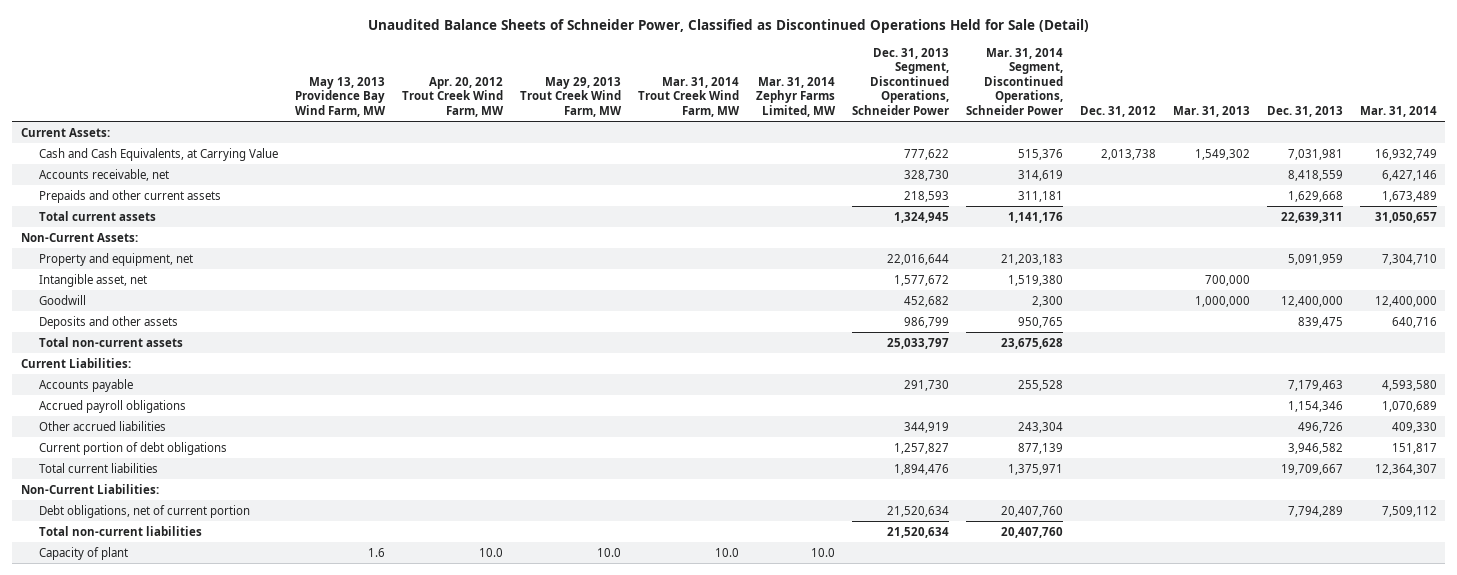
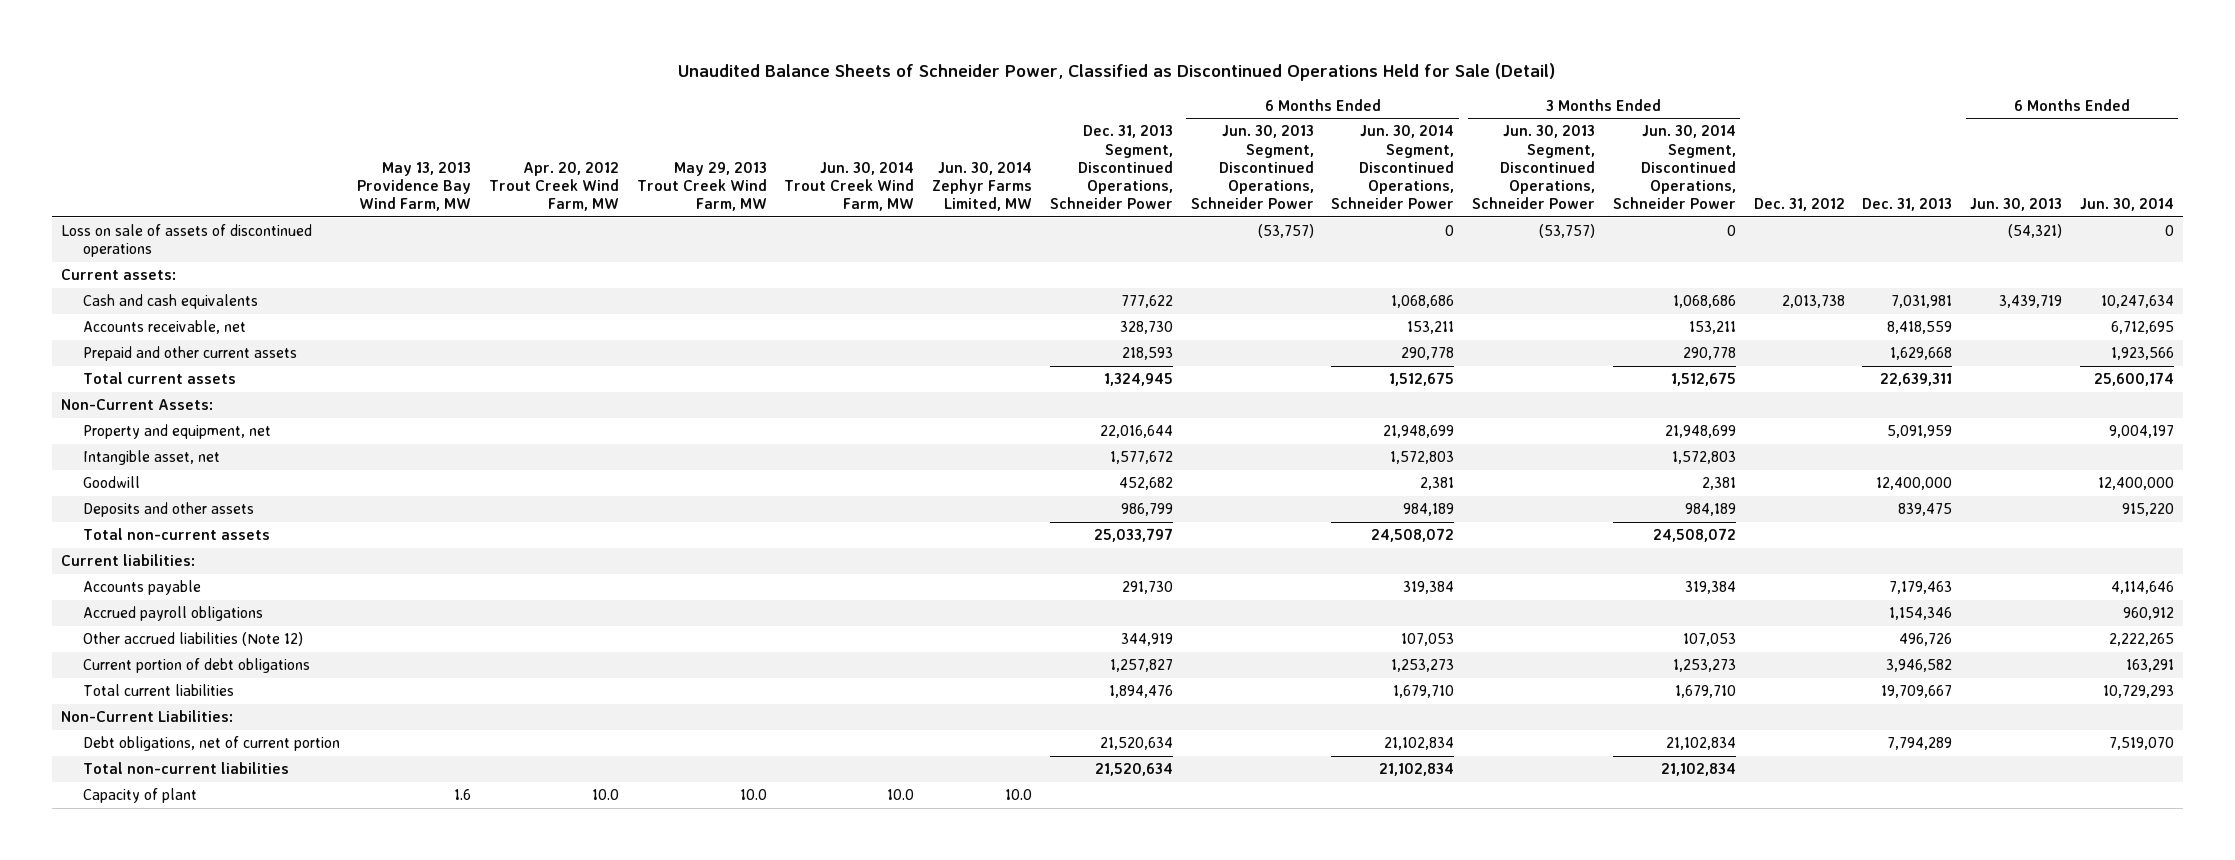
- | May 13, 2013 Providence Bay Wind Farm, MW | Apr. 20, 2012 Trout Creek Wind Farm, MW | May 29, 2013 Trout Creek Wind Farm, MW | Mar. 31, 2014 Trout Creek Wind Farm, MW | Mar. 31, 2014 Zephyr Farms Limited, MW | Dec. 31, 2013 Segment, Discontinued Operations, Schneider Power | Mar. 31, 2014 Segment, Discontinued Operations, Schneider Power | Dec. 31, 2012 | Mar. 31, 2013 | Dec. 31, 2013 | Mar. 31, 2014
+ | May 13, 2013 Providence Bay Wind Farm, MW | Apr. 20, 2012 Trout Creek Wind Farm, MW | May 29, 2013 Trout Creek Wind Farm, MW | Jun. 30, 2014 Trout Creek Wind Farm, MW | Jun. 30, 2014 Zephyr Farms Limited, MW | Dec. 31, 2013 Segment, Discontinued Operations, Schneider Power | 6 Months Ended Jun. 30, 2013 Segment, Discontinued Operations, Schneider Power | 6 Months Ended Jun. 30, 2014 Segment, Discontinued Operations, Schneider Power | 3 Months Ended Jun. 30, 2013 Segment, Discontinued Operations, Schneider Power | 3 Months Ended Jun. 30, 2014 Segment, Discontinued Operations, Schneider Power | Dec. 31, 2012 | Dec. 31, 2013 | 6 Months Ended Jun. 30, 2013 | 6 Months Ended Jun. 30, 2014
- Current Assets:
- Cash and Cash Equivalents, at Carrying Value | | | | | | 777,622 | 515,376 | 2,013,738 | 1,549,302 | 7,031,981 | 16,932,749
+ Loss on sale of assets of discontinued operations | | | | | | | (53,757) | 0 | (53,757) | 0 | | | (54,321) | 0
+ Current assets:
+ Cash and cash equivalents | | | | | | 777,622 | | 1,068,686 | | 1,068,686 | 2,013,738 | 7,031,981 | 3,439,719 | 10,247,634
- Prepaids and other current assets | | | | | | 218,593 | 311,181 | | | 1,629,668 | 1,673,489
+ Prepaid and other current assets | | | | | | 218,593 | | 290,778 | | 290,778 | | 1,629,668 | | 1,923,566
- Current Liabilities:
+ Current liabilities:
- Other accrued liabilities | | | | | | 344,919 | 243,304 | | | 496,726 | 409,330
+ Other accrued liabilities (Note 12) | | | | | | 344,919 | | 107,053 | | 107,053 | | 496,726 | | 2,222,265

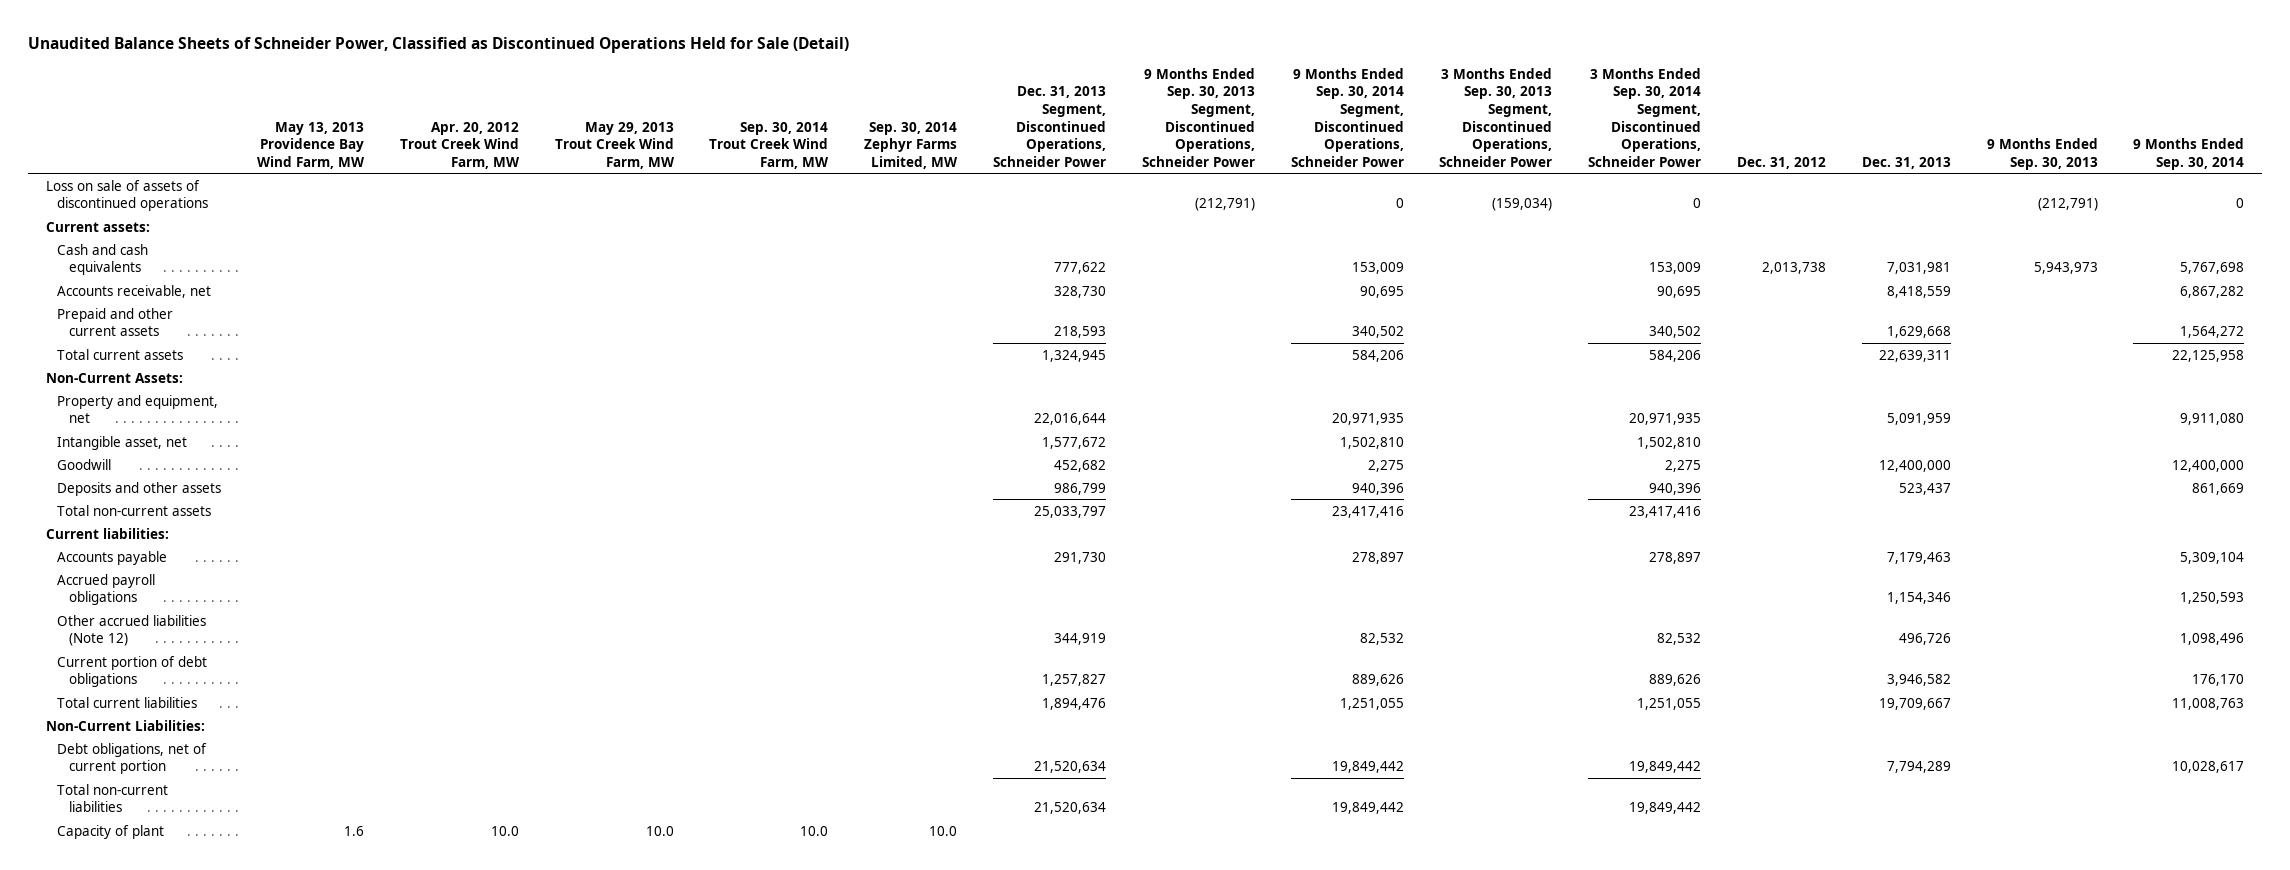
- | May 13, 2013 Providence Bay Wind Farm, MW | Apr. 20, 2012 Trout Creek Wind Farm, MW | May 29, 2013 Trout Creek Wind Farm, MW | Jun. 30, 2014 Trout Creek Wind Farm, MW | Jun. 30, 2014 Zephyr Farms Limited, MW | Dec. 31, 2013 Segment, Discontinued Operations, Schneider Power | 6 Months Ended Jun. 30, 2013 Segment, Discontinued Operations, Schneider Power | 6 Months Ended Jun. 30, 2014 Segment, Discontinued Operations, Schneider Power | 3 Months Ended Jun. 30, 2013 Segment, Discontinued Operations, Schneider Power | 3 Months Ended Jun. 30, 2014 Segment, Discontinued Operations, Schneider Power | Dec. 31, 2012 | Dec. 31, 2013 | 6 Months Ended Jun. 30, 2013 | 6 Months Ended Jun. 30, 2014
+ | May 13, 2013 Providence Bay Wind Farm, MW | Apr. 20, 2012 Trout Creek Wind Farm, MW | May 29, 2013 Trout Creek Wind Farm, MW | Sep. 30, 2014 Trout Creek Wind Farm, MW | Sep. 30, 2014 Zephyr Farms Limited, MW | Dec. 31, 2013 Segment, Discontinued Operations, Schneider Power | 9 Months Ended Sep. 30, 2013 Segment, Discontinued Operations, Schneider Power | 9 Months Ended Sep. 30, 2014 Segment, Discontinued Operations, Schneider Power | 3 Months Ended Sep. 30, 2013 Segment, Discontinued Operations, Schneider Power | 3 Months Ended Sep. 30, 2014 Segment, Discontinued Operations, Schneider Power | Dec. 31, 2012 | Dec. 31, 2013 | 9 Months Ended Sep. 30, 2013 | 9 Months Ended Sep. 30, 2014
- Deposits and other assets | | | | | | 986,799 | | 984,189 | | 984,189 | | 839,475 | | 915,220
+ Deposits and other assets | | | | | | 986,799 | | 940,396 | | 940,396 | | 523,437 | | 861,669

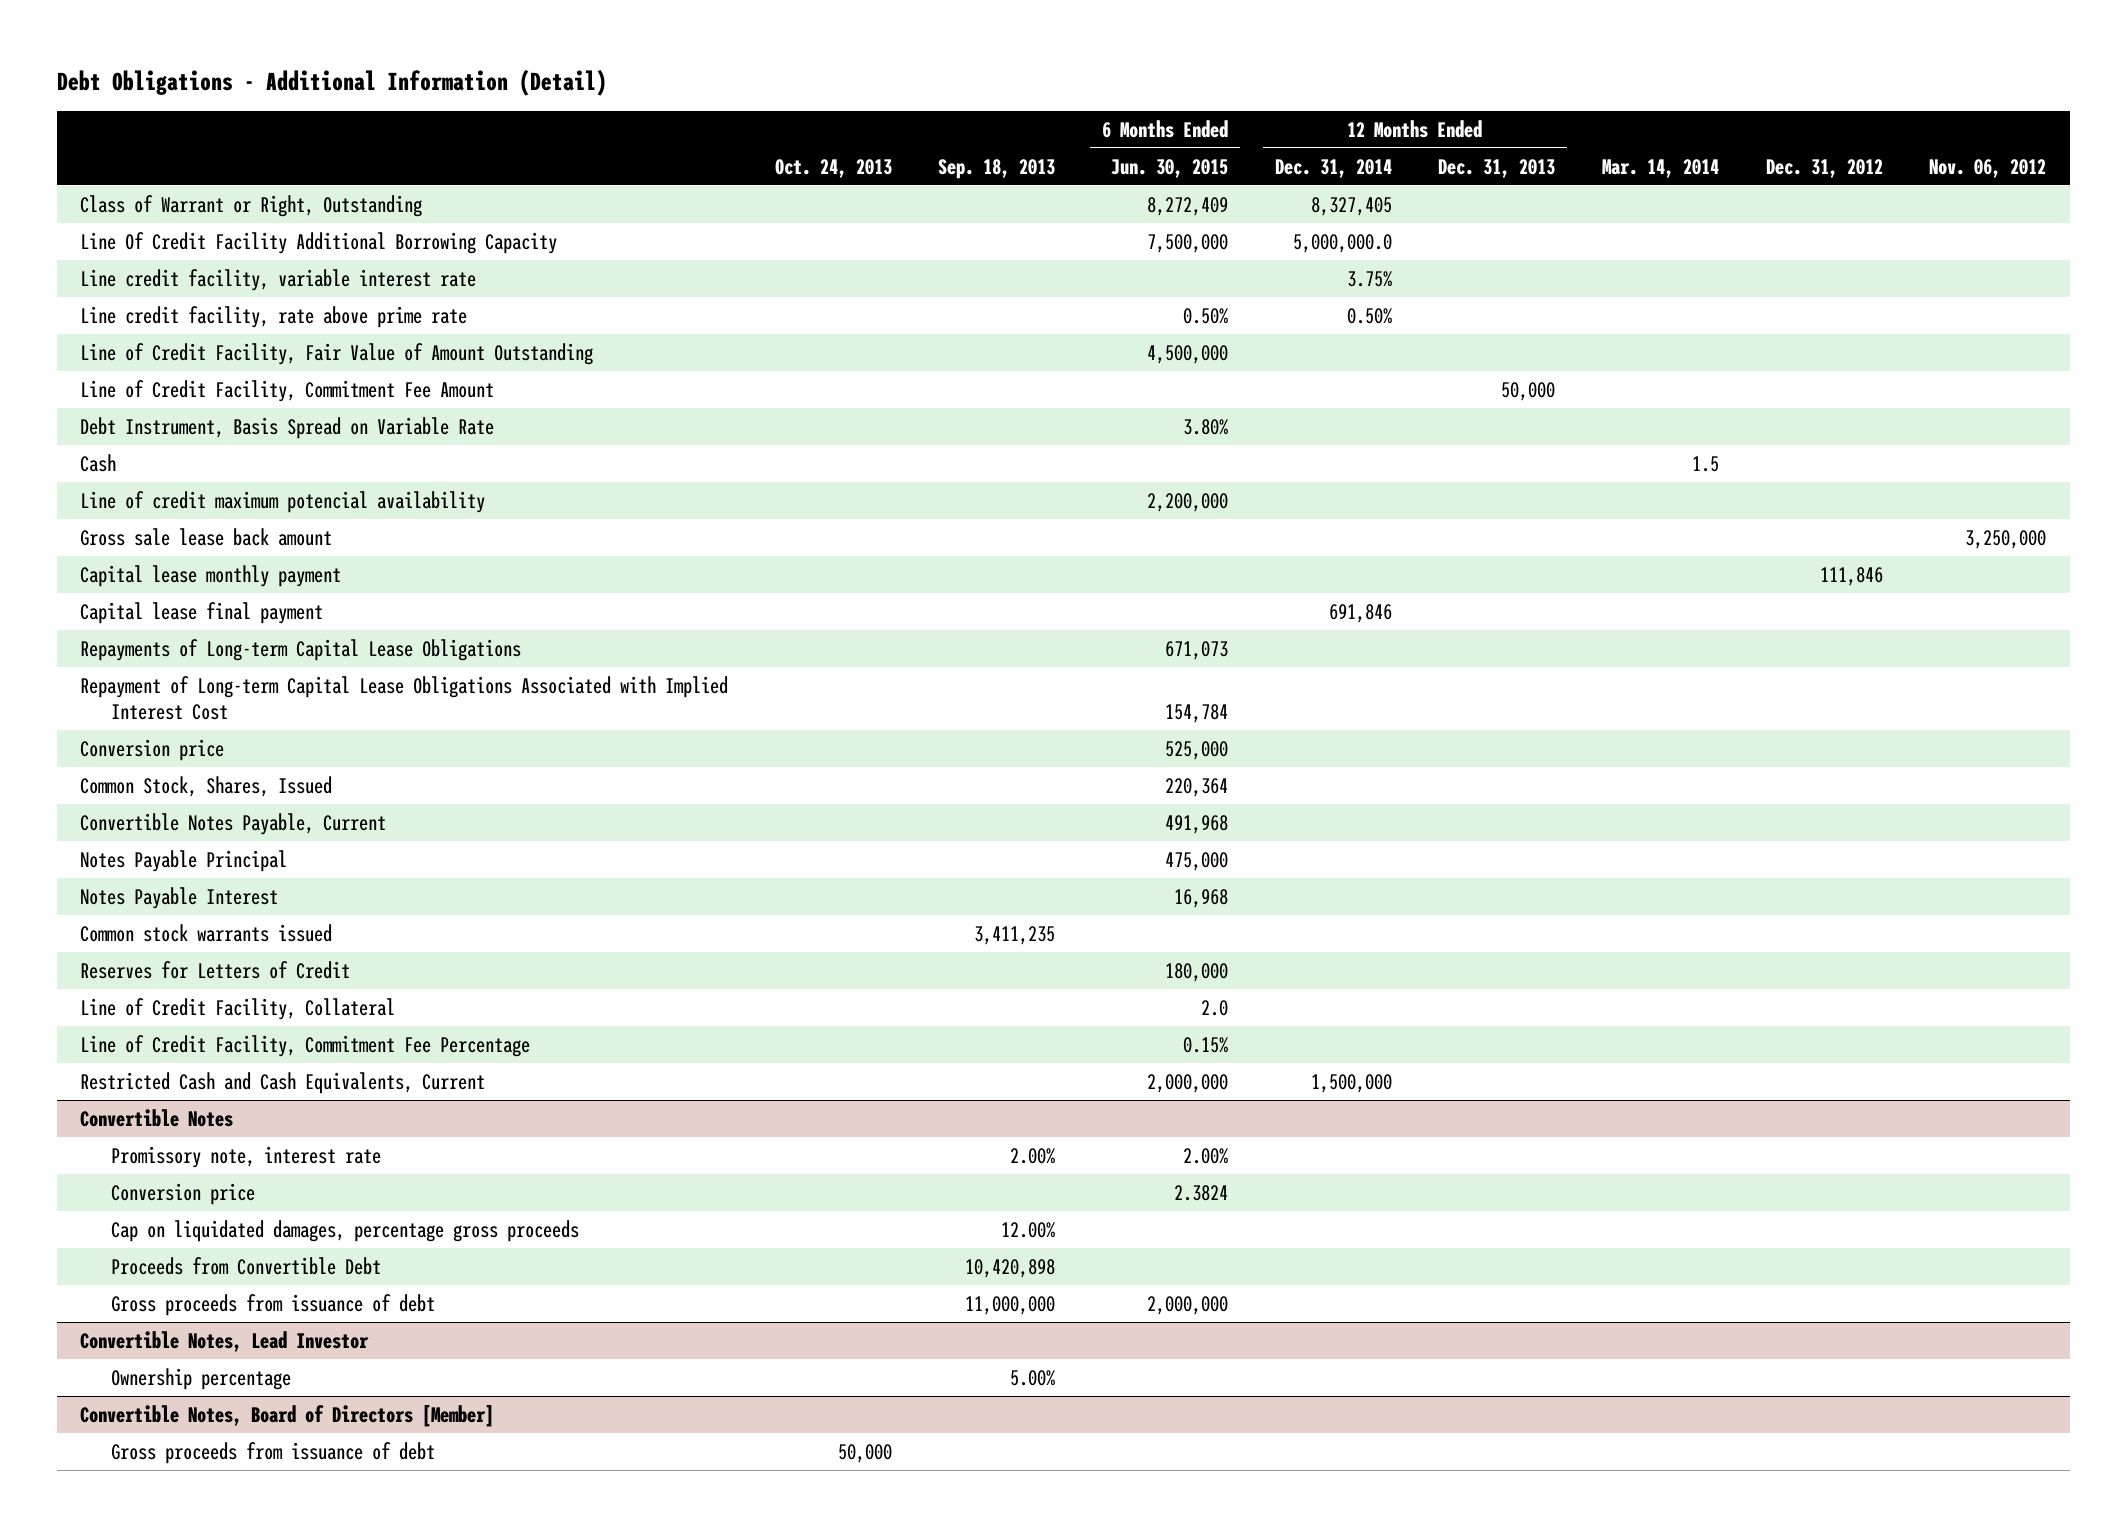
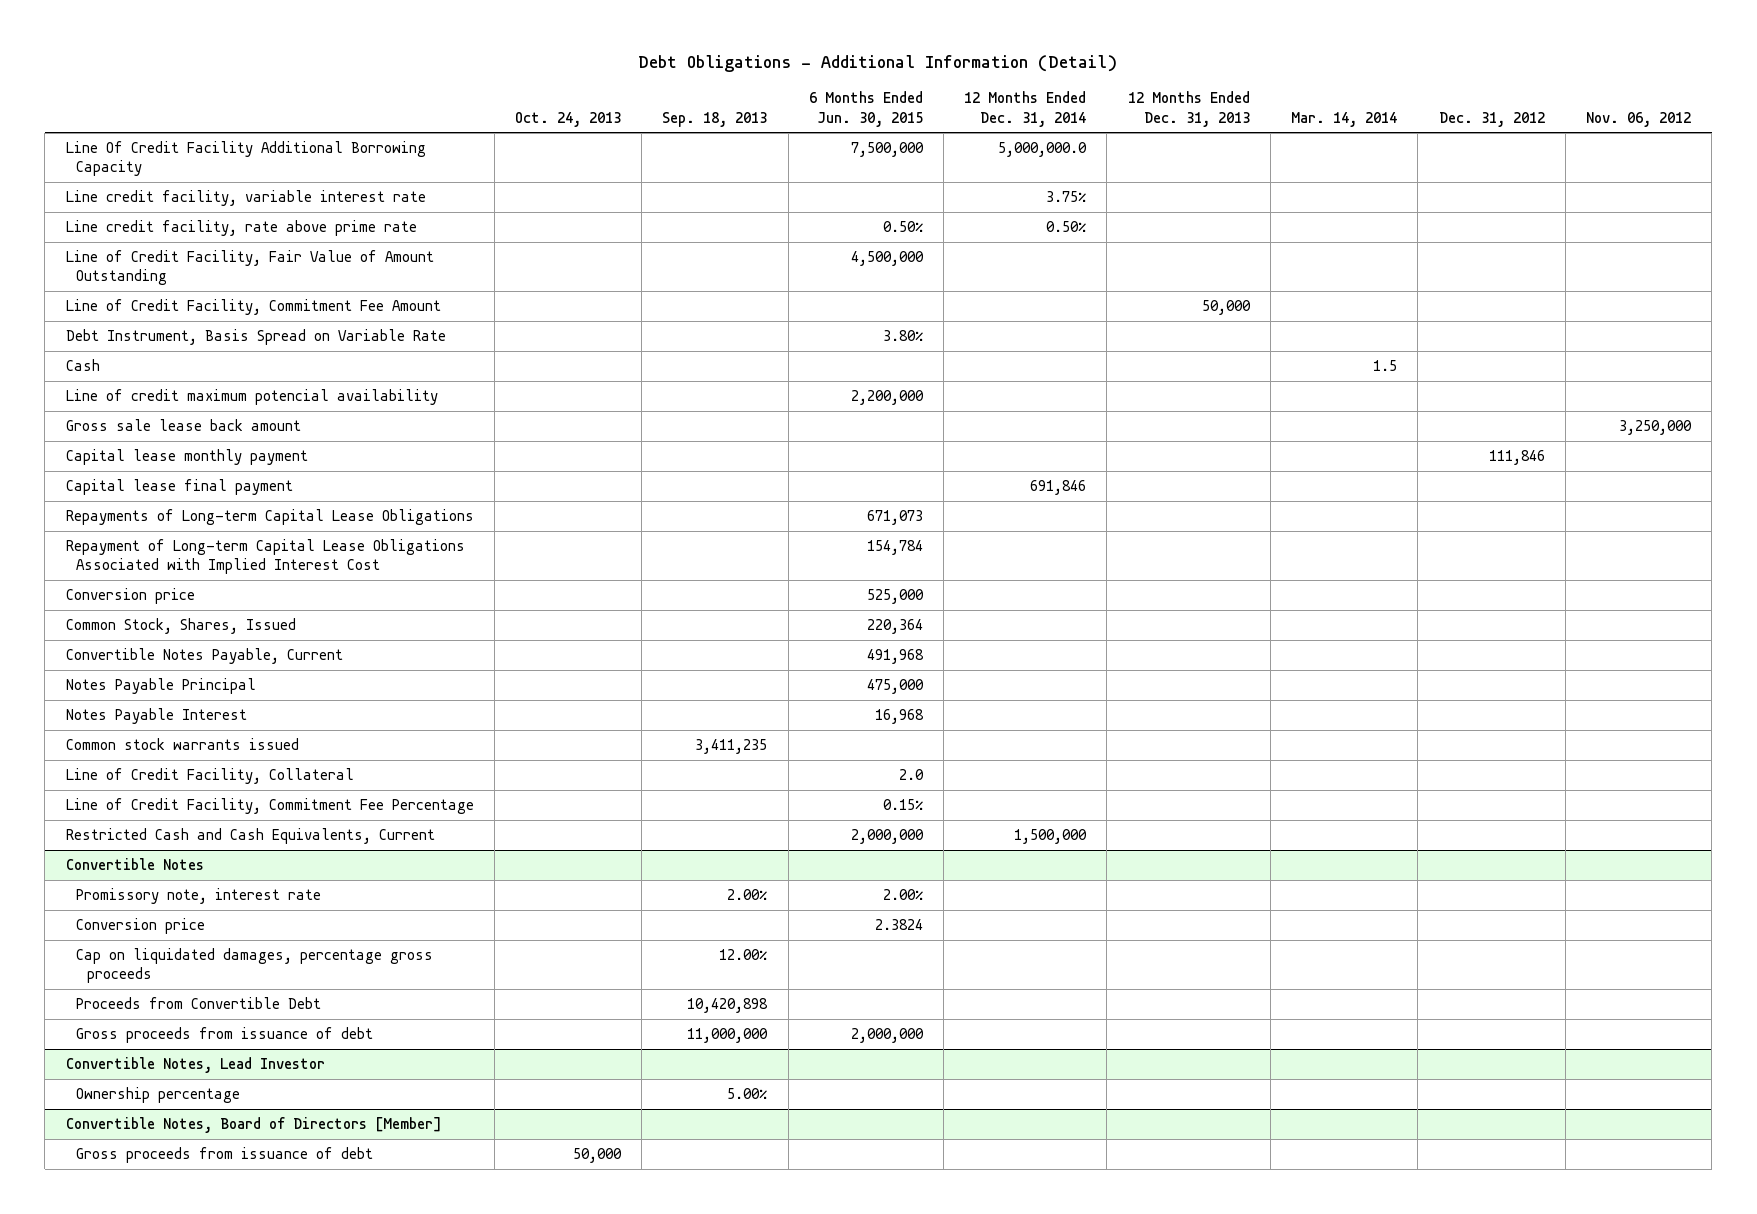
- Class of Warrant or Right, Outstanding | | | 8,272,409 | 8,327,405 | | | |
- Reserves for Letters of Credit | | | 180,000 | | | | |

